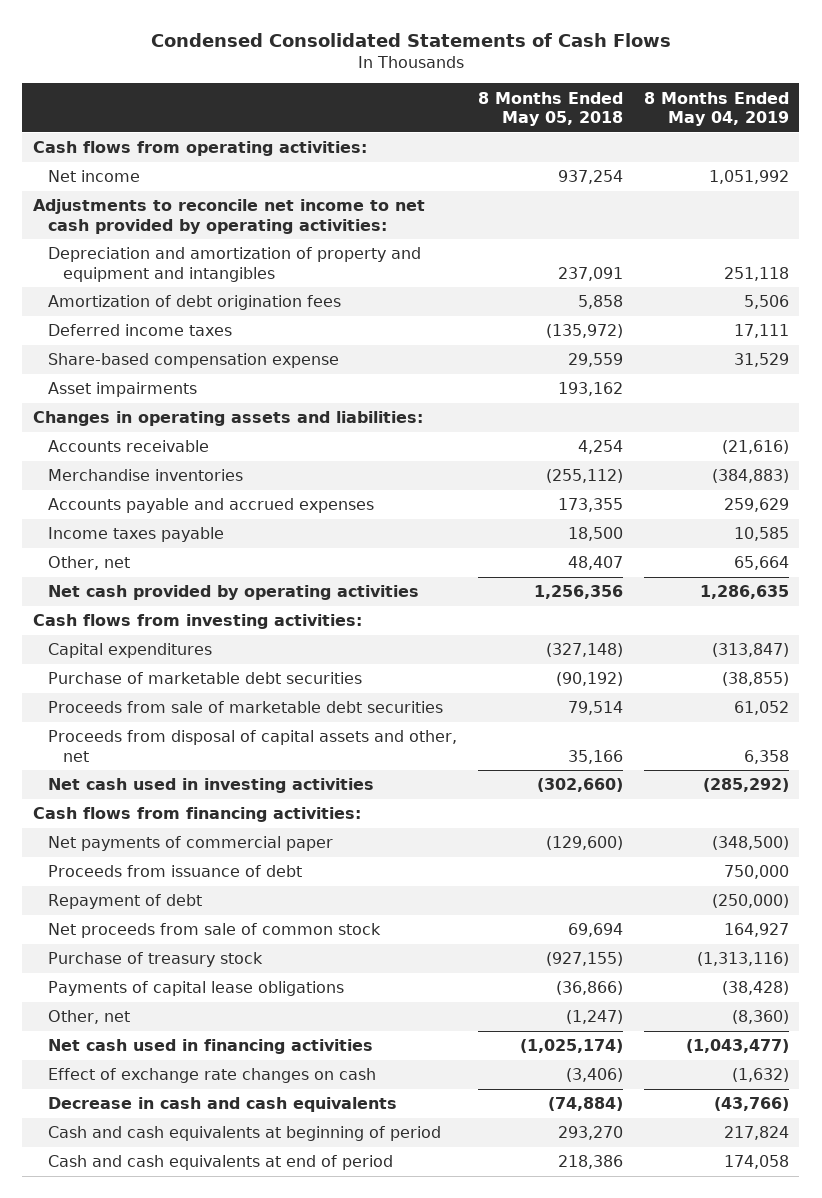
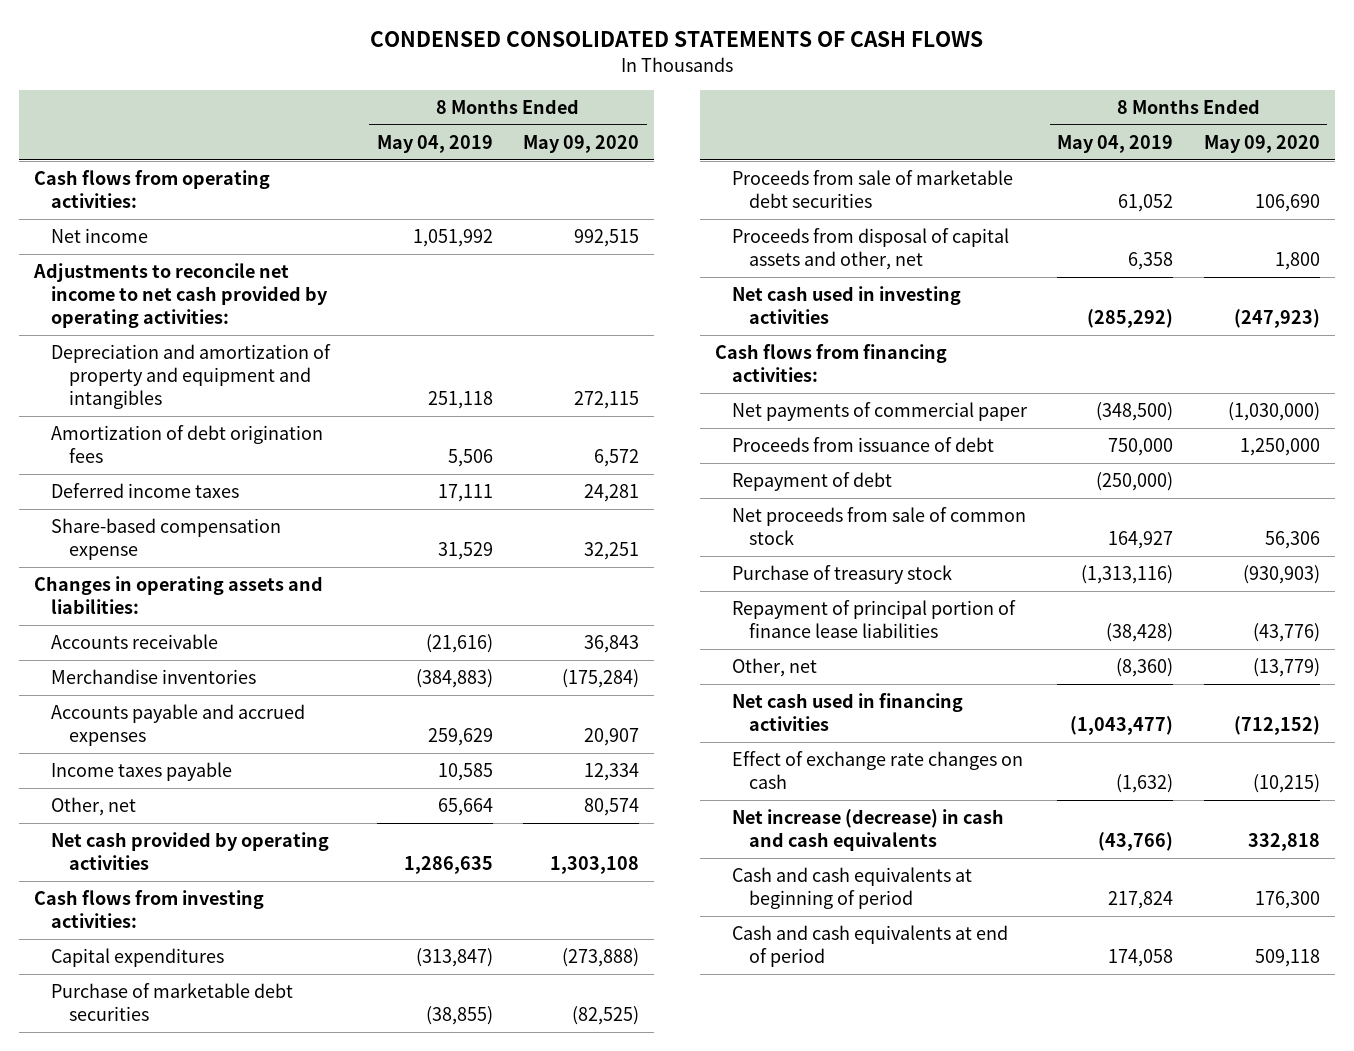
- Condensed Consolidated Statements of Cash Flows
+ CONDENSED CONSOLIDATED STATEMENTS OF CASH FLOWS
- | 8 Months Ended May 05, 2018 | 8 Months Ended May 04, 2019
+ | 8 Months Ended May 04, 2019 | 8 Months Ended May 09, 2020
- Asset impairments | 193,162 |
- Payments of capital lease obligations | (36,866) | (38,428)
+ Repayment of principal portion of finance lease liabilities | (38,428) | (43,776)
- Decrease in cash and cash equivalents | (74,884) | (43,766)
+ Net increase (decrease) in cash and cash equivalents | (43,766) | 332,818

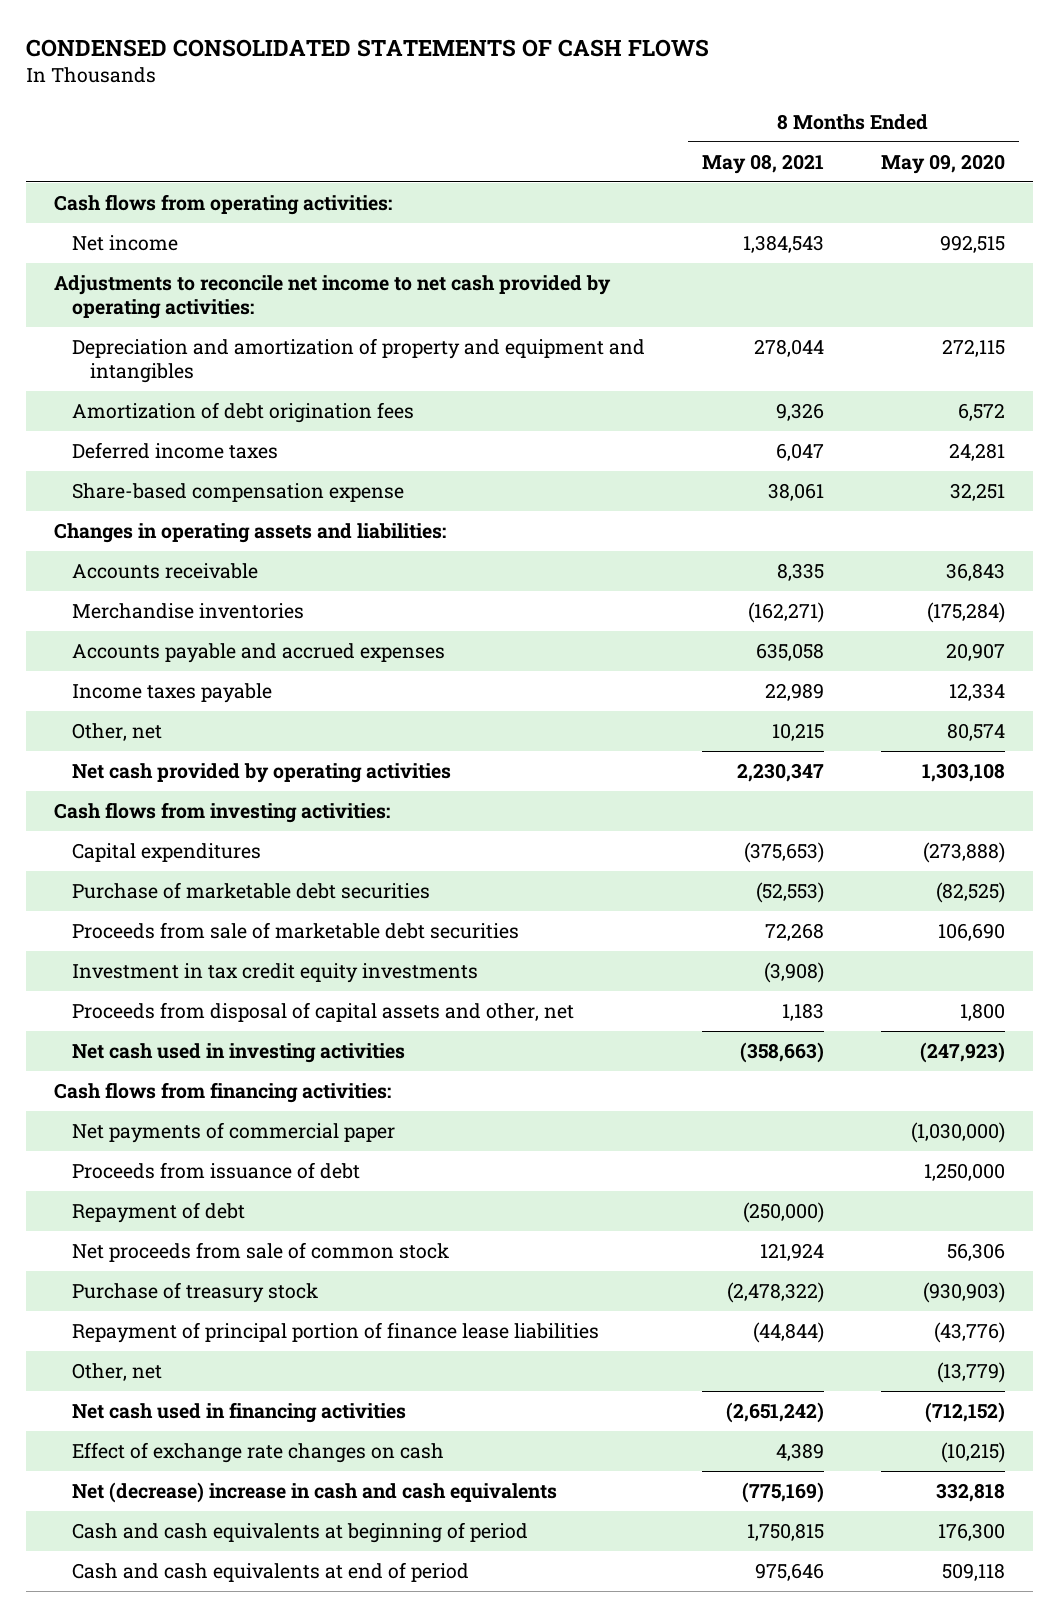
- | 8 Months Ended May 04, 2019 | 8 Months Ended May 09, 2020
+ | 8 Months Ended May 08, 2021 | 8 Months Ended May 09, 2020
+ Investment in tax credit equity investments | (3,908) |
- Net increase (decrease) in cash and cash equivalents | (43,766) | 332,818
+ Net (decrease) increase in cash and cash equivalents | (775,169) | 332,818

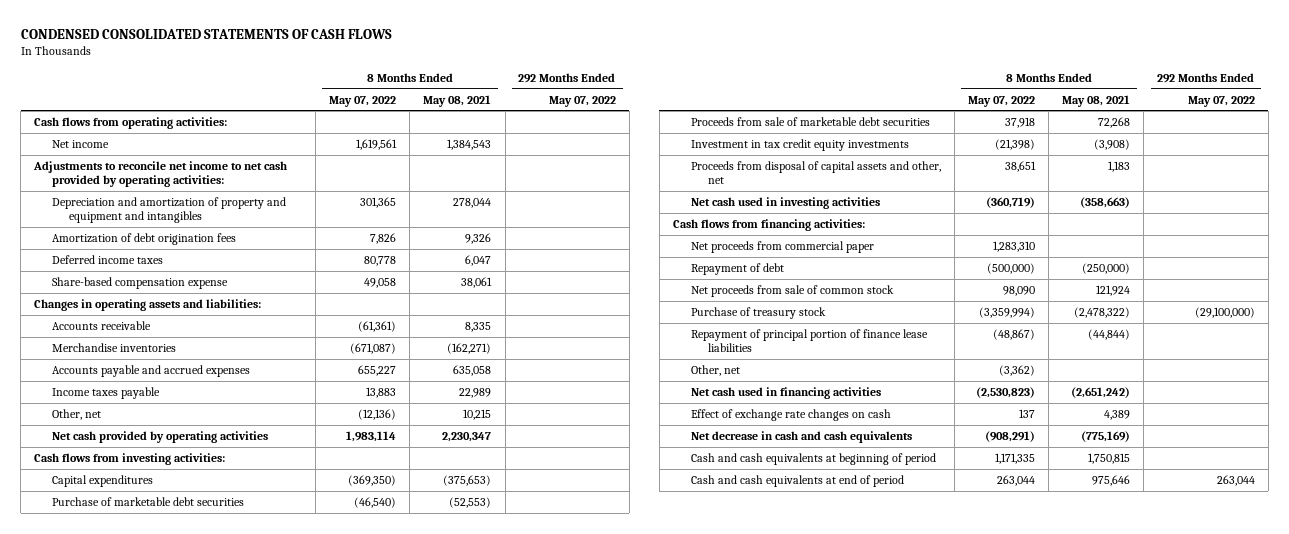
- | 8 Months Ended May 08, 2021 | 8 Months Ended May 09, 2020
+ | 8 Months Ended May 07, 2022 | 8 Months Ended May 08, 2021 | 292 Months Ended May 07, 2022
- Net payments of commercial paper | | (1,030,000)
- Proceeds from issuance of debt | | 1,250,000
+ Net proceeds from commercial paper | 1,283,310 | |
- Net (decrease) increase in cash and cash equivalents | (775,169) | 332,818
+ Net decrease in cash and cash equivalents | (908,291) | (775,169) |

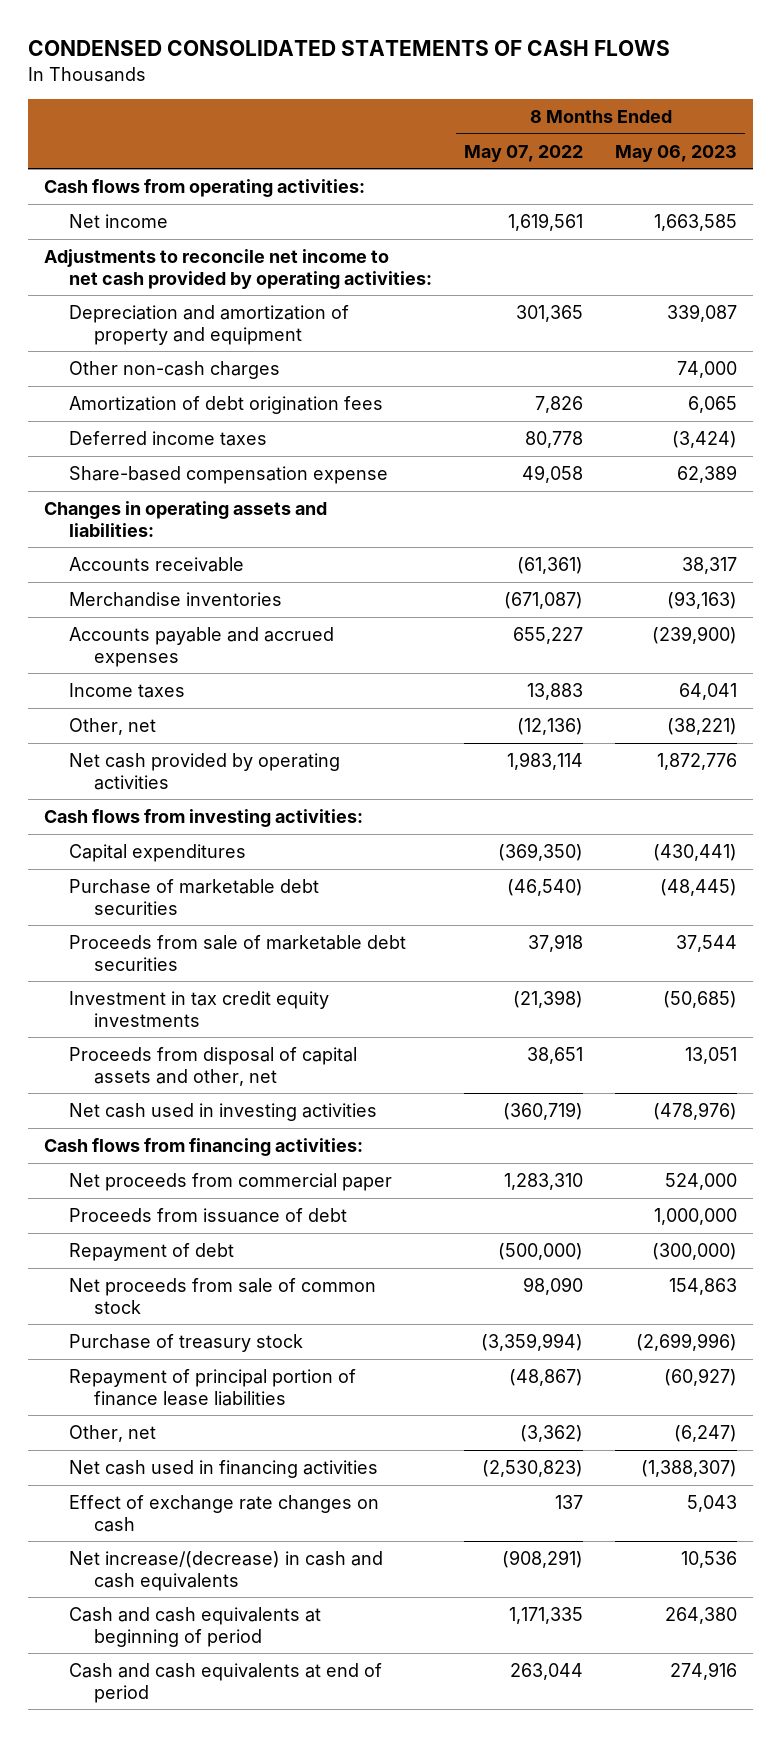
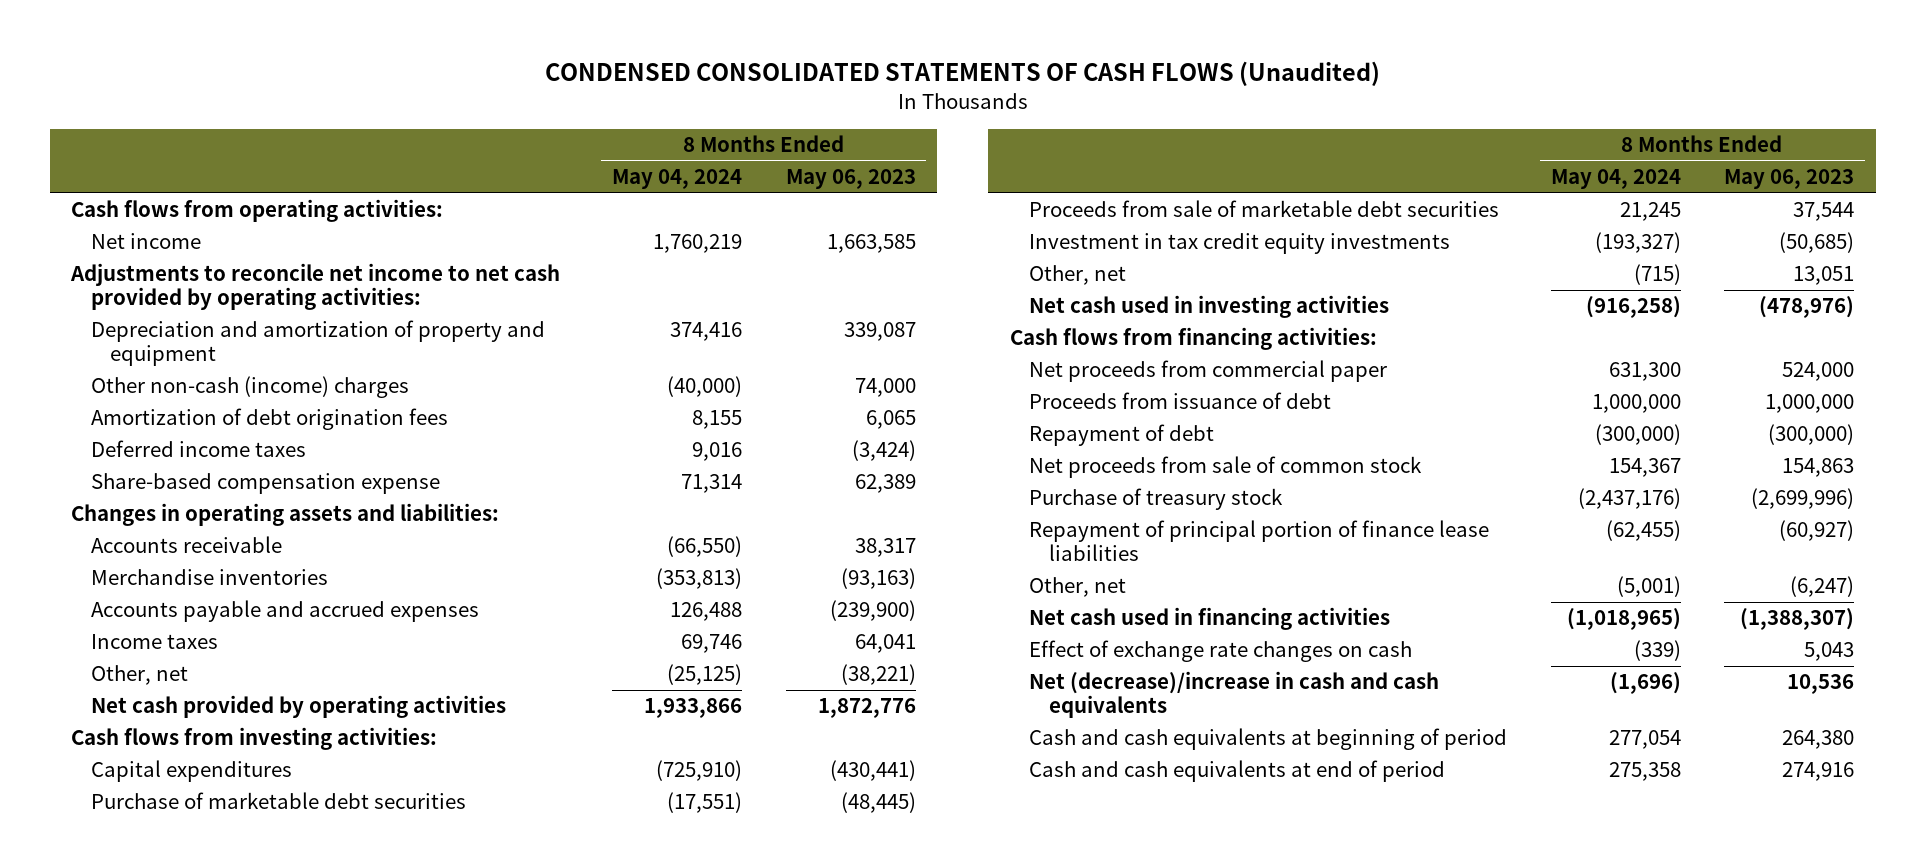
- CONDENSED CONSOLIDATED STATEMENTS OF CASH FLOWS
+ CONDENSED CONSOLIDATED STATEMENTS OF CASH FLOWS (Unaudited)
- | 8 Months Ended May 07, 2022 | 8 Months Ended May 06, 2023
+ | 8 Months Ended May 04, 2024 | 8 Months Ended May 06, 2023
- Other non-cash charges | | 74,000
+ Other non-cash (income) charges | (40,000) | 74,000
- Proceeds from disposal of capital assets and other, net | 38,651 | 13,051
+ Other, net | (715) | 13,051
- Net increase/(decrease) in cash and cash equivalents | (908,291) | 10,536
+ Net (decrease)/increase in cash and cash equivalents | (1,696) | 10,536

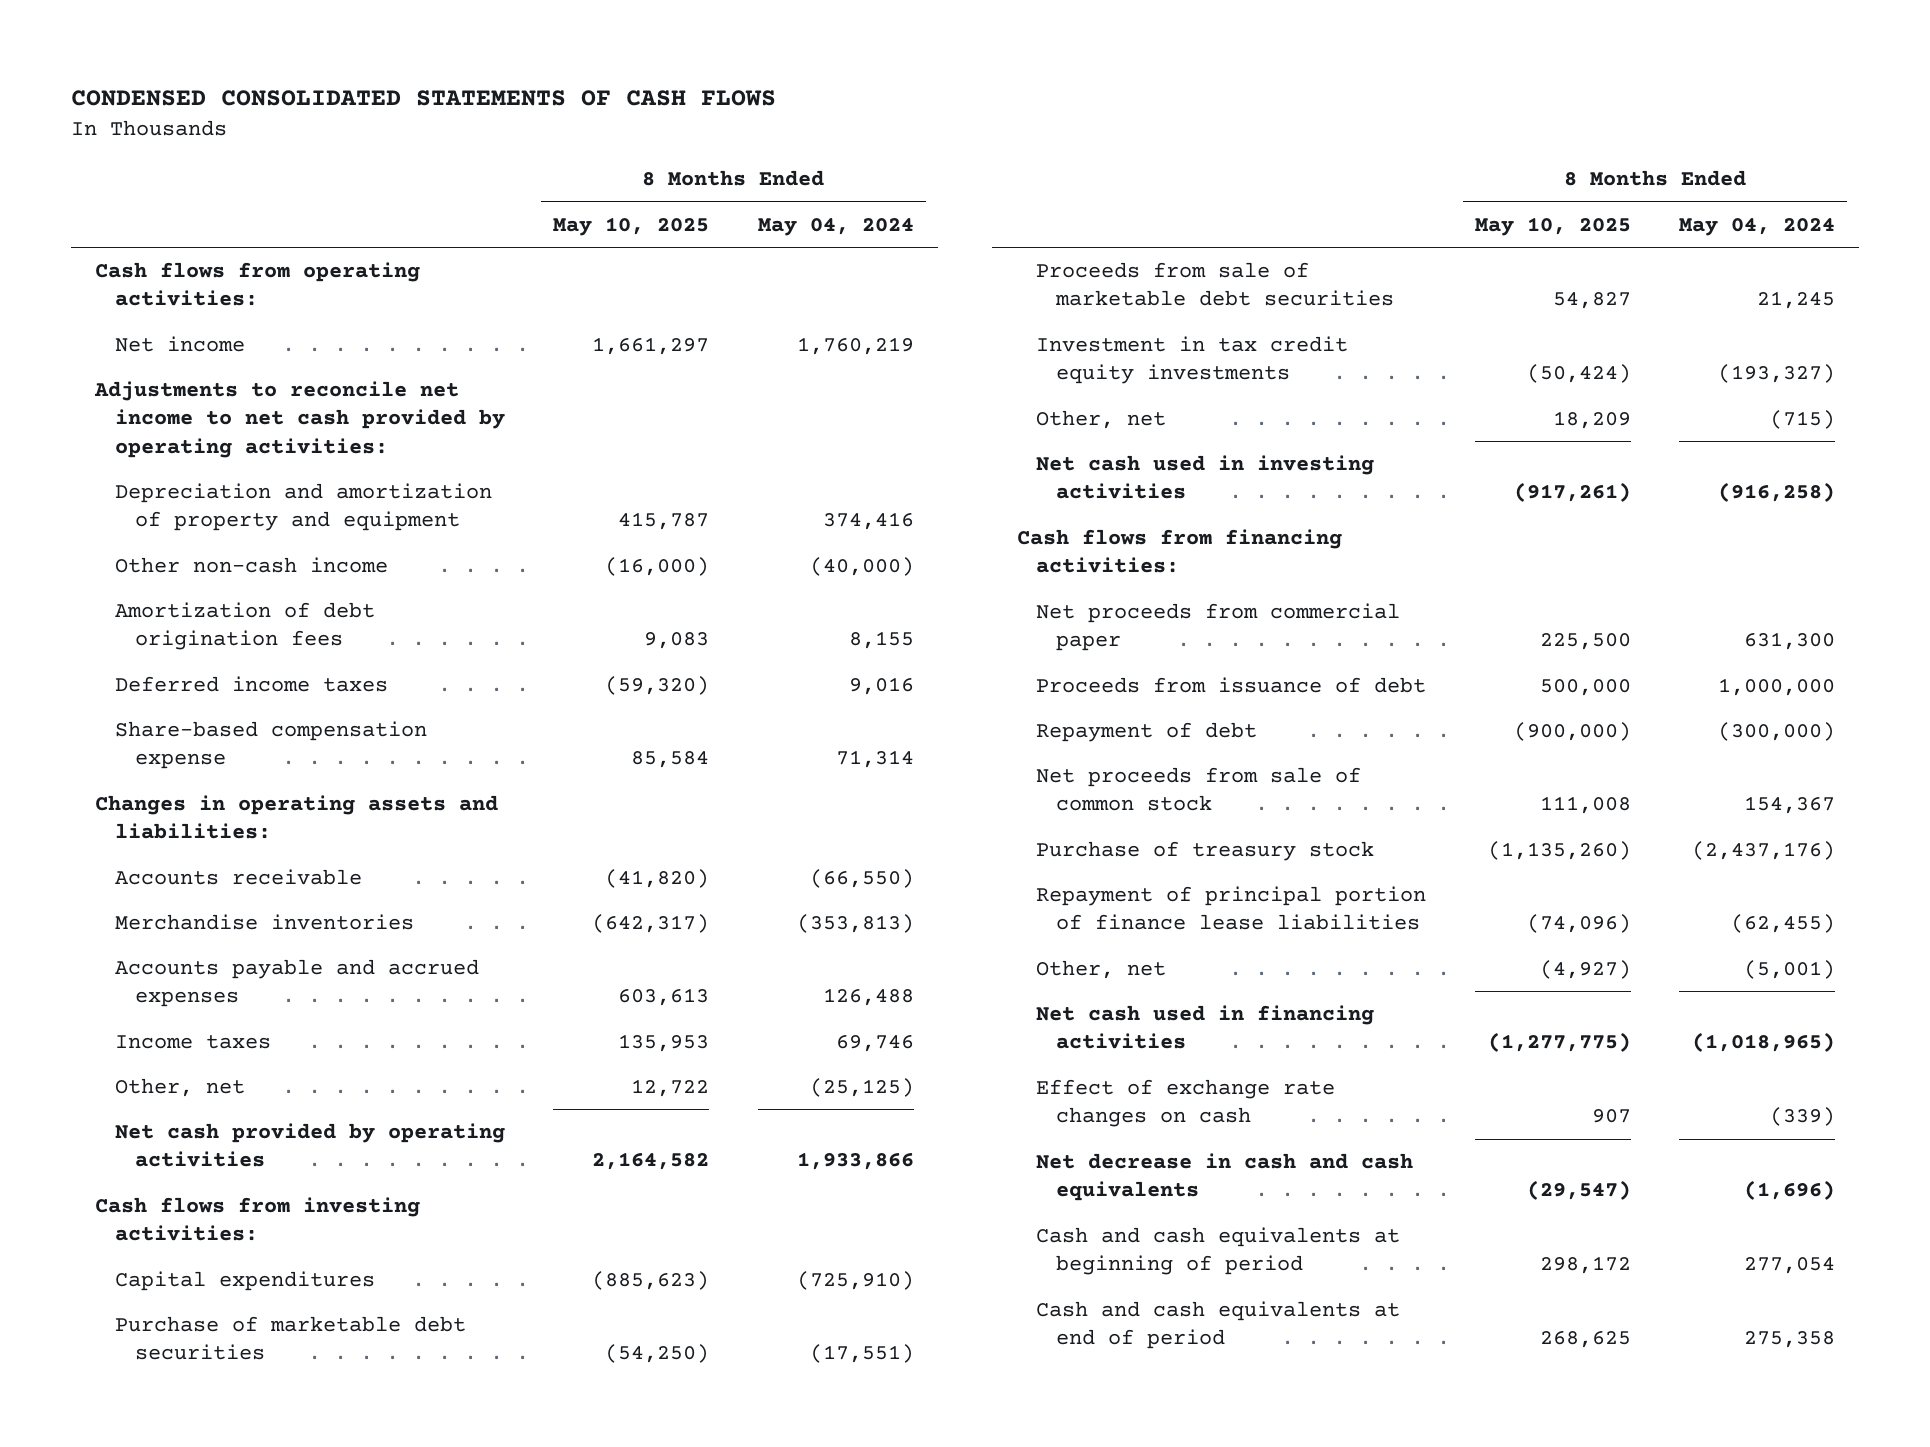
- CONDENSED CONSOLIDATED STATEMENTS OF CASH FLOWS (Unaudited)
+ CONDENSED CONSOLIDATED STATEMENTS OF CASH FLOWS
- | 8 Months Ended May 04, 2024 | 8 Months Ended May 06, 2023
+ | 8 Months Ended May 10, 2025 | 8 Months Ended May 04, 2024
- Other non-cash (income) charges | (40,000) | 74,000
+ Other non-cash income | (16,000) | (40,000)
- Net (decrease)/increase in cash and cash equivalents | (1,696) | 10,536
+ Net decrease in cash and cash equivalents | (29,547) | (1,696)

